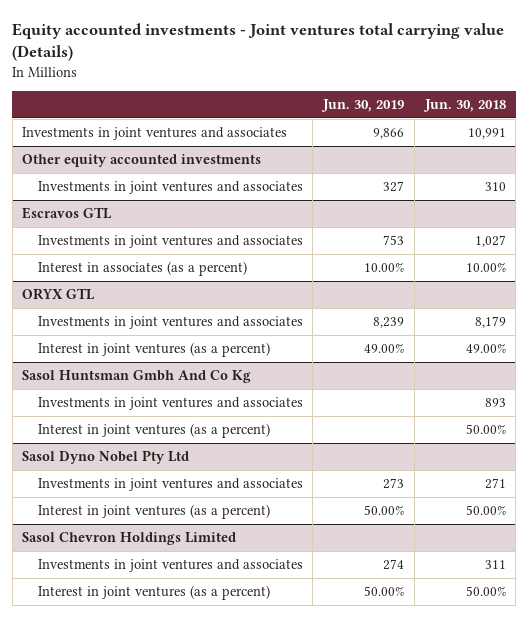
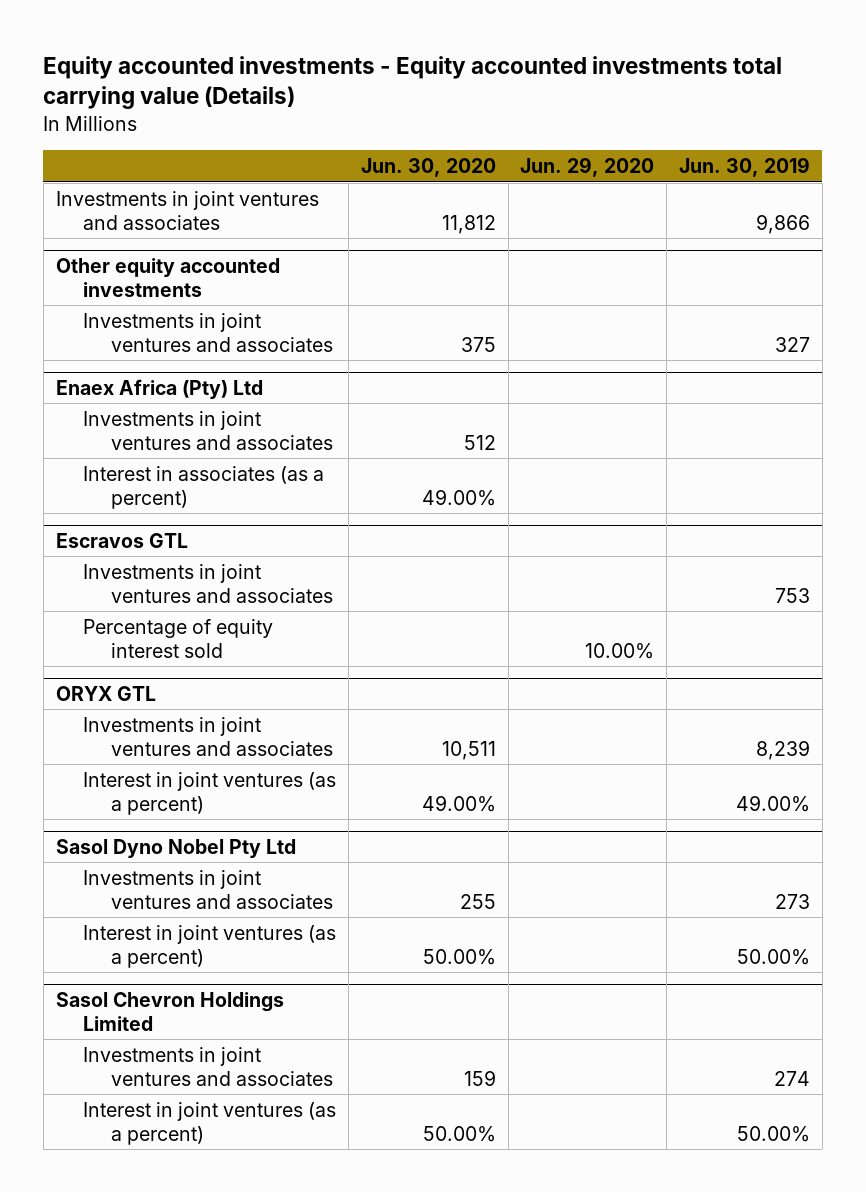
- Equity accounted investments - Joint ventures total carrying value (Details)
+ Equity accounted investments - Equity accounted investments total carrying value (Details)
- | Jun. 30, 2019 | Jun. 30, 2018
+ | Jun. 30, 2020 | Jun. 29, 2020 | Jun. 30, 2019
+ Enaex Africa (Pty) Ltd
+ Investments in joint ventures and associates | 512 | |
+ Interest in associates (as a percent) | 49.00% | |
@ Escravos GTL
- Interest in associates (as a percent) | 10.00% | 10.00%
+ Percentage of equity interest sold | | 10.00% |
- Sasol Huntsman Gmbh And Co Kg
- Investments in joint ventures and associates | | 893
- Interest in joint ventures (as a percent) | | 50.00%

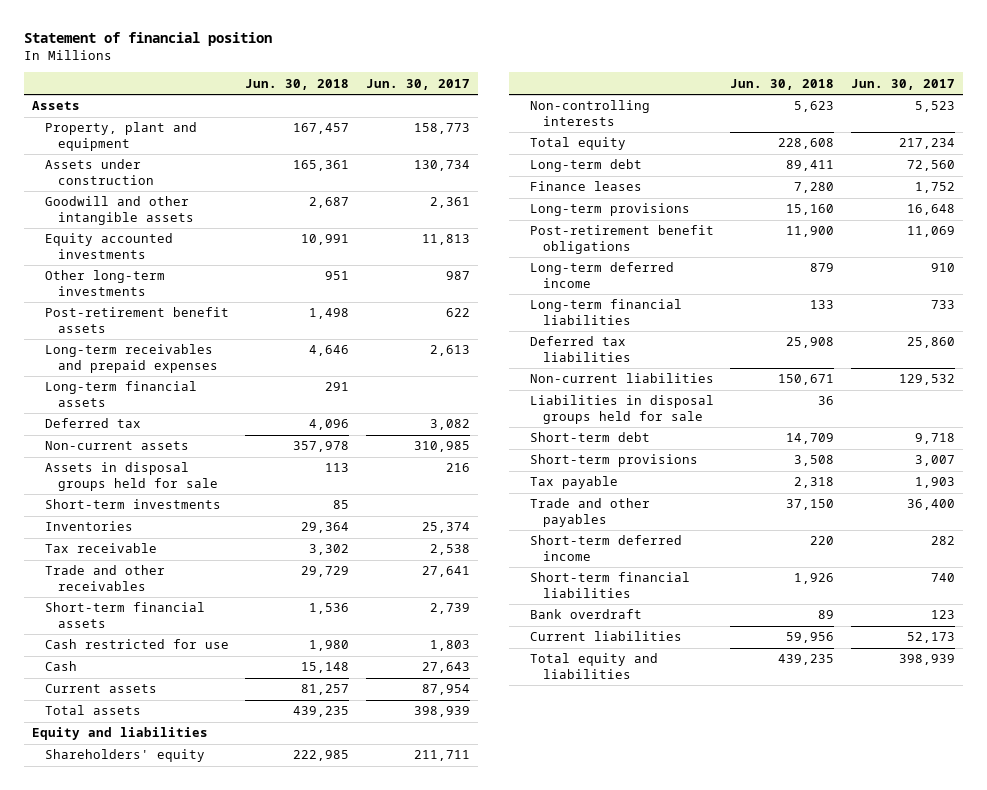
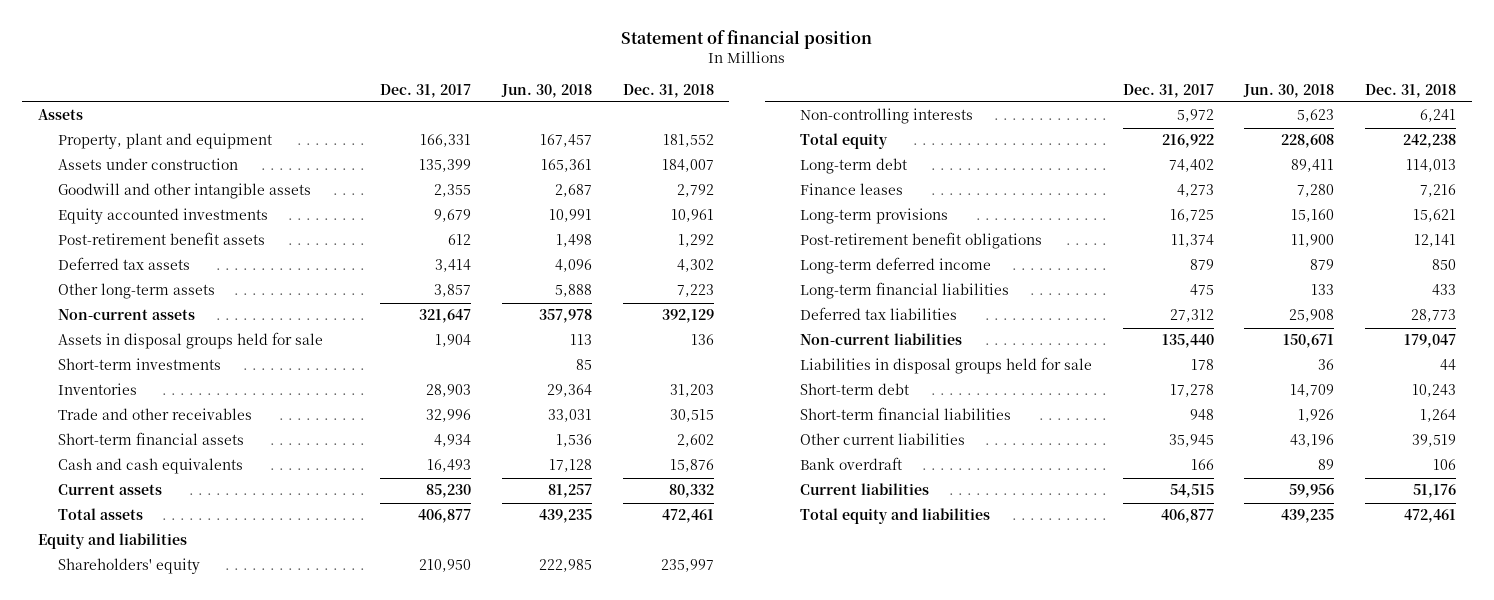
- | Jun. 30, 2018 | Jun. 30, 2017
+ | Dec. 31, 2017 | Jun. 30, 2018 | Dec. 31, 2018
- Other long-term investments | 951 | 987
- Long-term receivables and prepaid expenses | 4,646 | 2,613
- Long-term financial assets | 291 |
- Deferred tax | 4,096 | 3,082
+ Deferred tax assets | 3,414 | 4,096 | 4,302
+ Other long-term assets | 3,857 | 5,888 | 7,223
- Tax receivable | 3,302 | 2,538
- Trade and other receivables | 29,729 | 27,641
+ Trade and other receivables | 32,996 | 33,031 | 30,515
- Cash restricted for use | 1,980 | 1,803
- Cash | 15,148 | 27,643
+ Cash and cash equivalents | 16,493 | 17,128 | 15,876
- Short-term provisions | 3,508 | 3,007
- Tax payable | 2,318 | 1,903
- Trade and other payables | 37,150 | 36,400
- Short-term deferred income | 220 | 282
+ Other current liabilities | 35,945 | 43,196 | 39,519

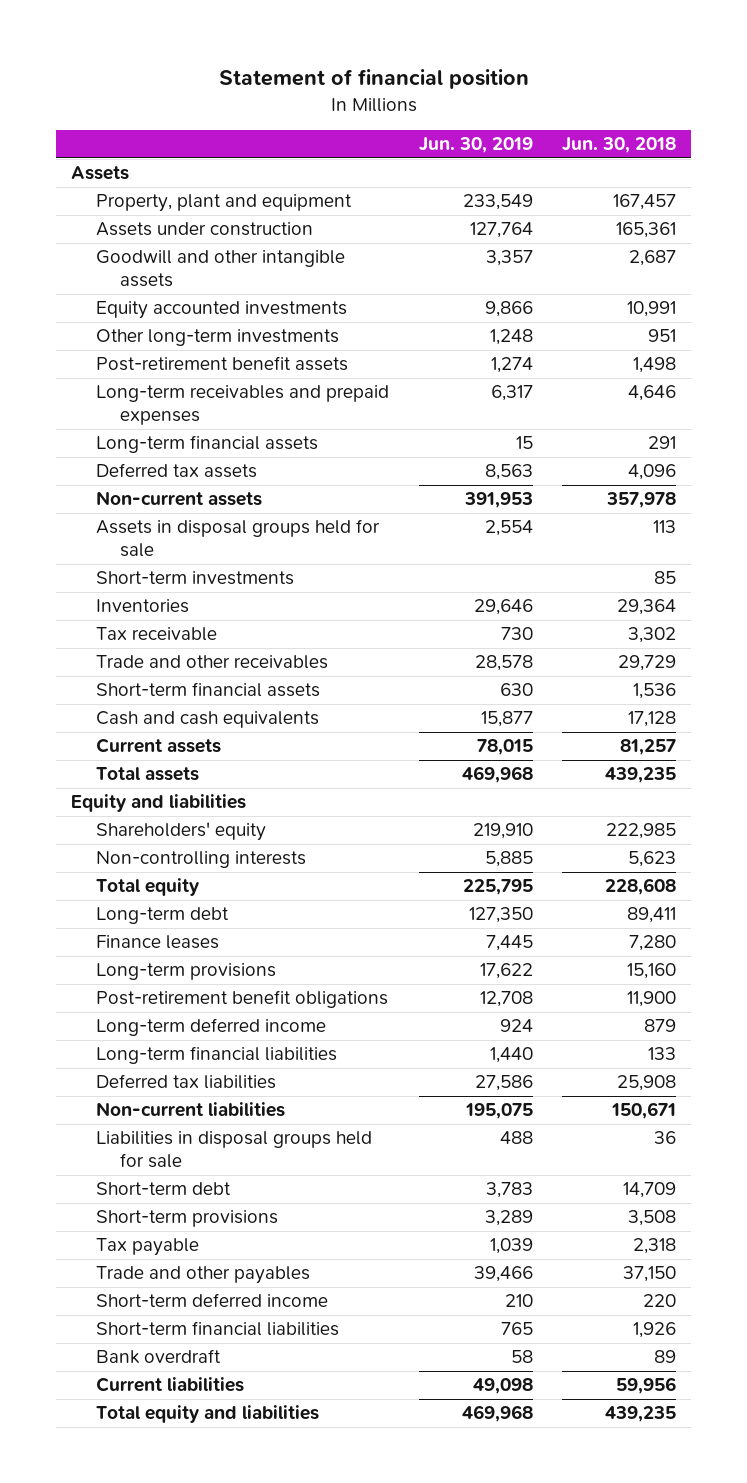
- | Dec. 31, 2017 | Jun. 30, 2018 | Dec. 31, 2018
+ | Jun. 30, 2019 | Jun. 30, 2018
+ Other long-term investments | 1,248 | 951
+ Long-term receivables and prepaid expenses | 6,317 | 4,646
+ Long-term financial assets | 15 | 291
- Other long-term assets | 3,857 | 5,888 | 7,223
- Trade and other receivables | 32,996 | 33,031 | 30,515
+ Tax receivable | 730 | 3,302
+ Trade and other receivables | 28,578 | 29,729
+ Short-term provisions | 3,289 | 3,508
+ Tax payable | 1,039 | 2,318
+ Trade and other payables | 39,466 | 37,150
+ Short-term deferred income | 210 | 220
- Other current liabilities | 35,945 | 43,196 | 39,519

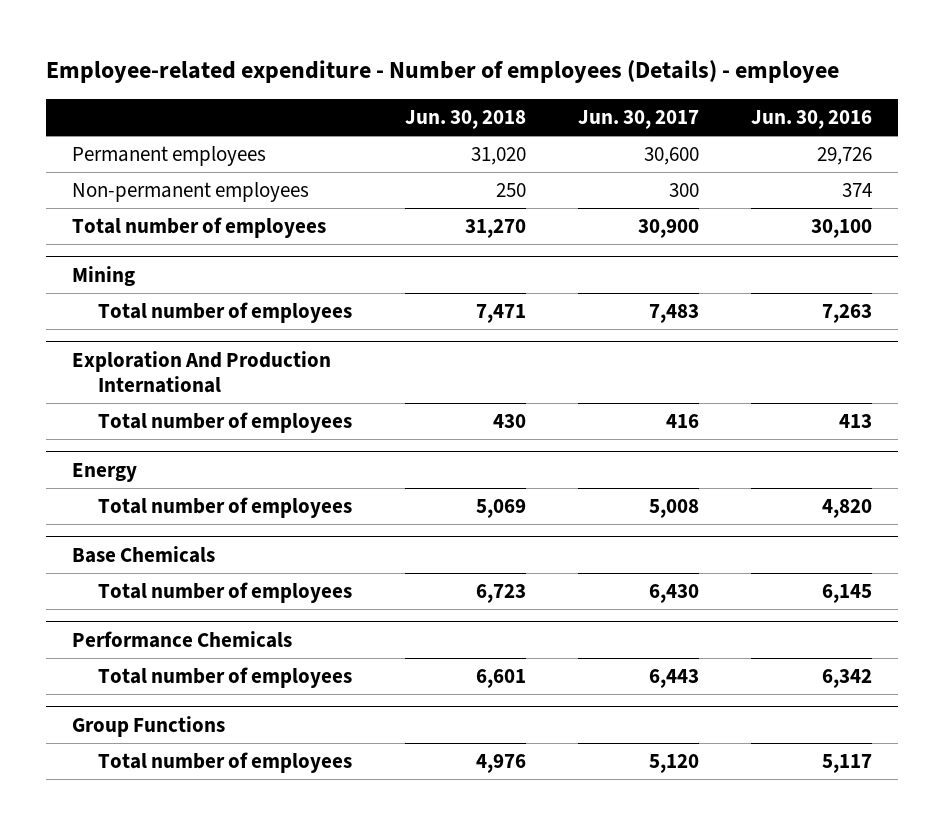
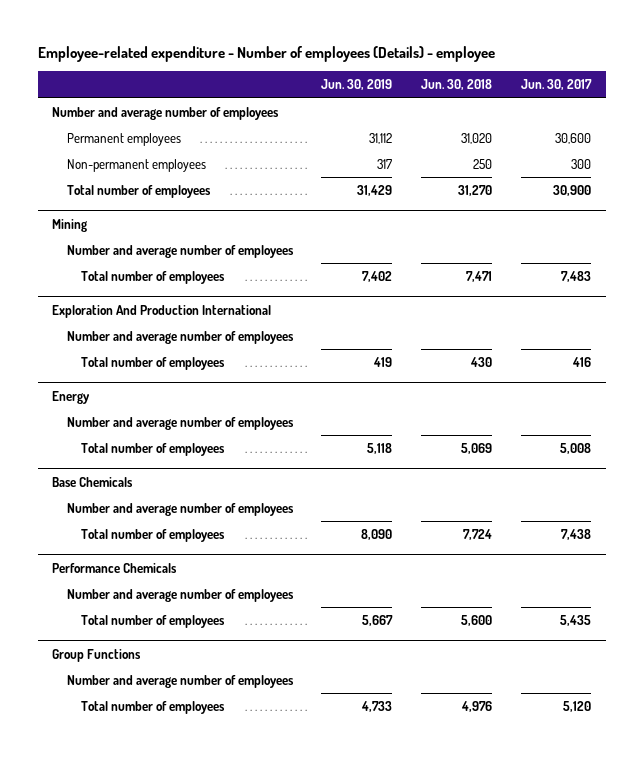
- | Jun. 30, 2018 | Jun. 30, 2017 | Jun. 30, 2016
+ | Jun. 30, 2019 | Jun. 30, 2018 | Jun. 30, 2017
+ Number and average number of employees
@ Mining
+ Number and average number of employees
@ Exploration And Production International
+ Number and average number of employees
@ Energy
+ Number and average number of employees
@ Base Chemicals
- Total number of employees | 6,723 | 6,430 | 6,145
+ Number and average number of employees
+ Total number of employees | 8,090 | 7,724 | 7,438
@ Performance Chemicals
- Total number of employees | 6,601 | 6,443 | 6,342
+ Number and average number of employees
+ Total number of employees | 5,667 | 5,600 | 5,435
@ Group Functions
+ Number and average number of employees

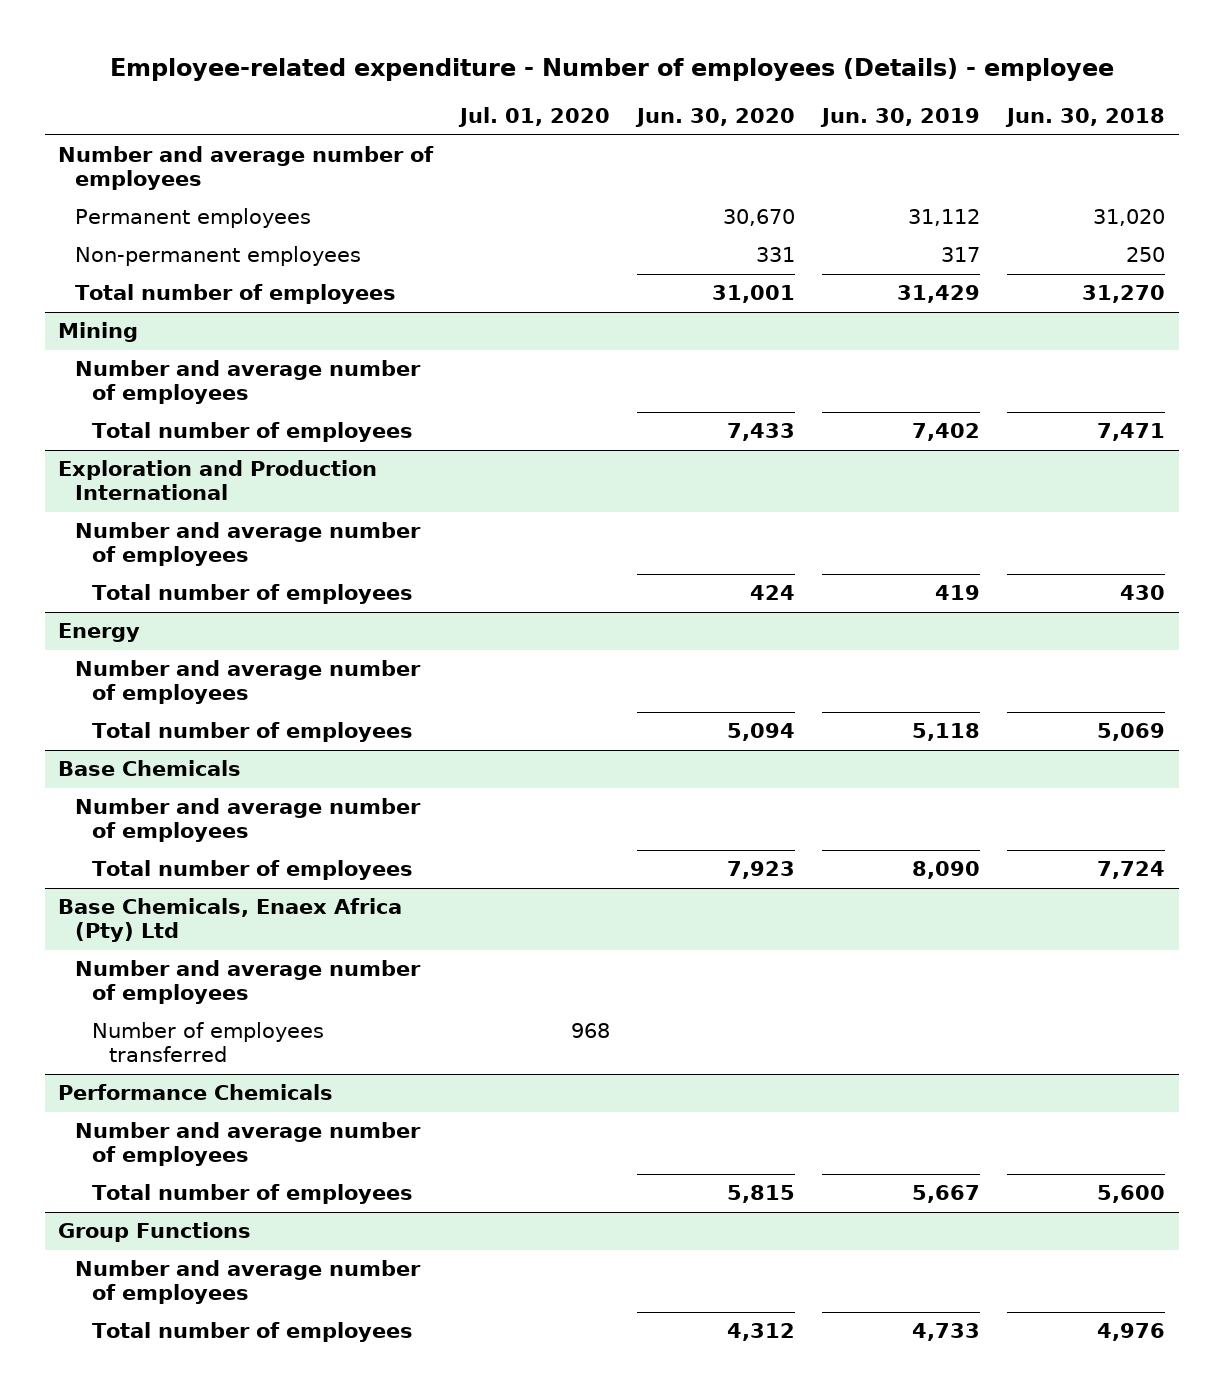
- | Jun. 30, 2019 | Jun. 30, 2018 | Jun. 30, 2017
+ | Jul. 01, 2020 | Jun. 30, 2020 | Jun. 30, 2019 | Jun. 30, 2018
- Exploration And Production International
+ Exploration and Production International
+ Base Chemicals, Enaex Africa (Pty) Ltd
+ Number and average number of employees
+ Number of employees transferred | 968 | | |

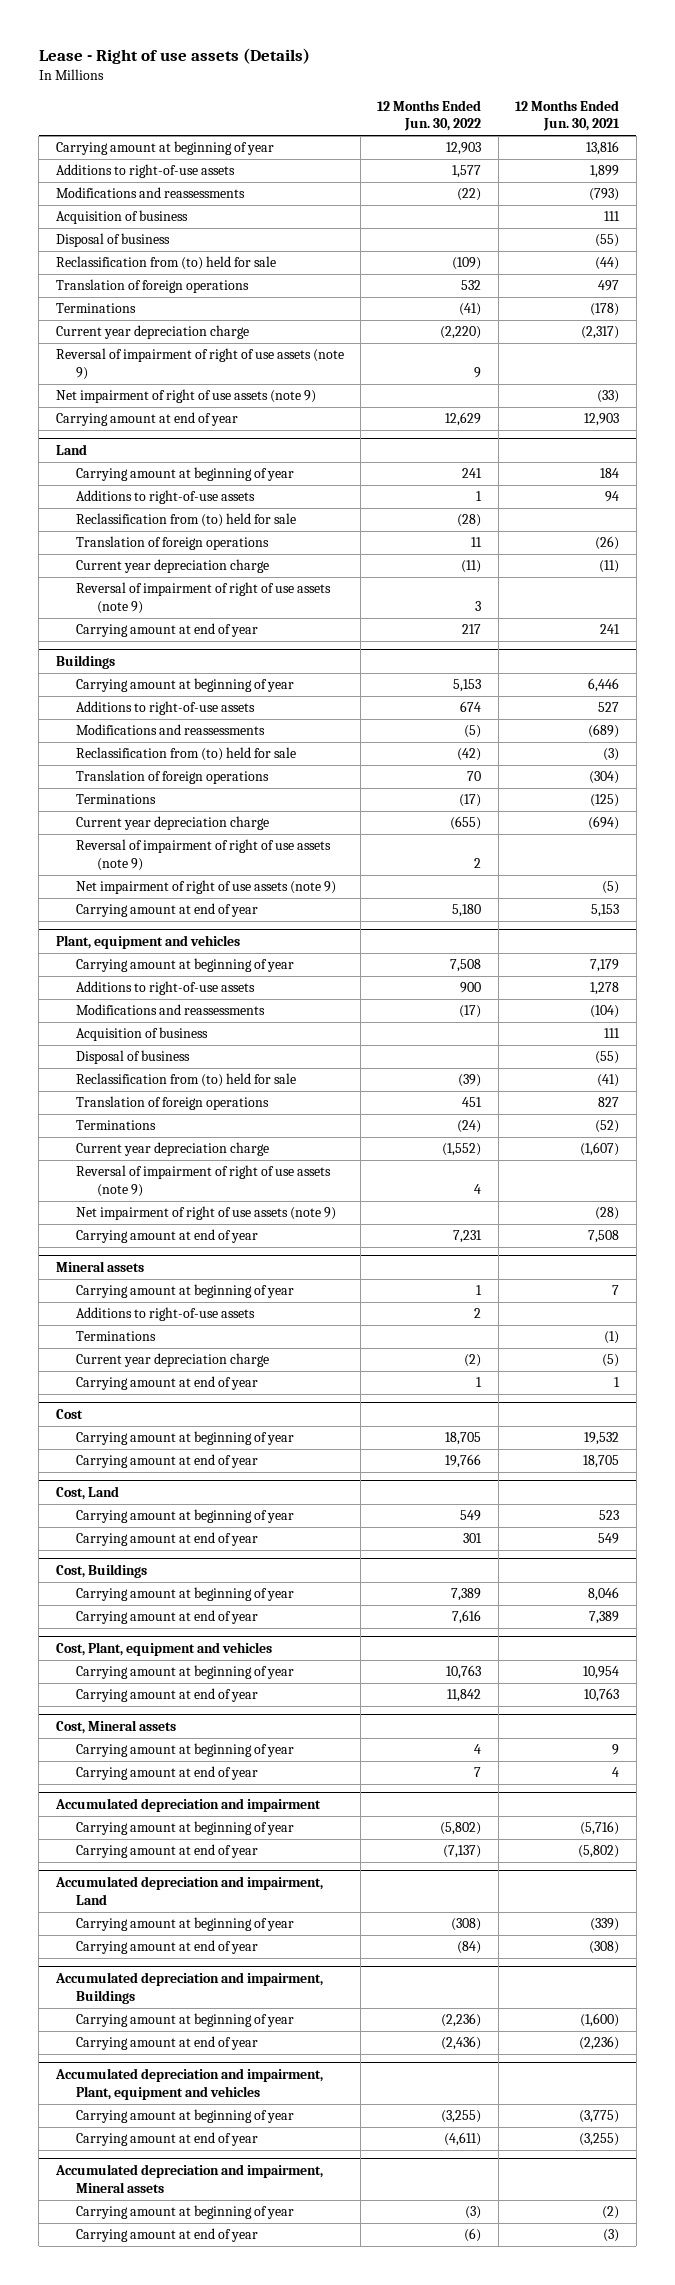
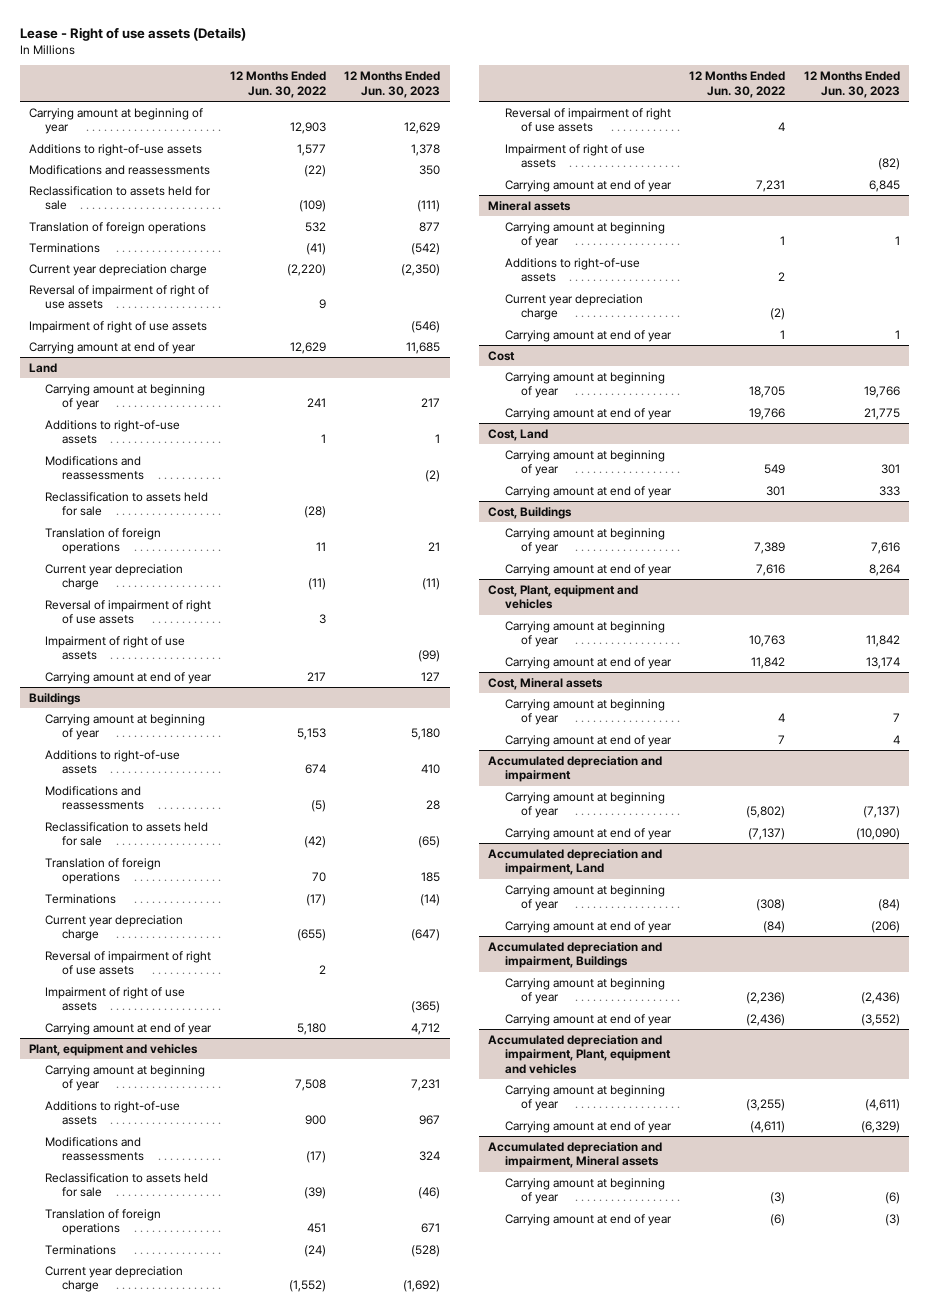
- | 12 Months Ended Jun. 30, 2022 | 12 Months Ended Jun. 30, 2021
+ | 12 Months Ended Jun. 30, 2022 | 12 Months Ended Jun. 30, 2023
- Acquisition of business | | 111
- Disposal of business | | (55)
- Reclassification from (to) held for sale | (109) | (44)
+ Reclassification to assets held for sale | (109) | (111)
- Reversal of impairment of right of use assets (note 9) | 9 |
- Net impairment of right of use assets (note 9) | | (33)
+ Reversal of impairment of right of use assets | 9 |
+ Impairment of right of use assets | | (546)
@ Land
- Reclassification from (to) held for sale | (28) |
+ Modifications and reassessments | | (2)
+ Reclassification to assets held for sale | (28) |
- Reversal of impairment of right of use assets (note 9) | 3 |
+ Reversal of impairment of right of use assets | 3 |
+ Impairment of right of use assets | | (99)
@ Buildings
- Reclassification from (to) held for sale | (42) | (3)
+ Reclassification to assets held for sale | (42) | (65)
- Reversal of impairment of right of use assets (note 9) | 2 |
- Net impairment of right of use assets (note 9) | | (5)
+ Reversal of impairment of right of use assets | 2 |
+ Impairment of right of use assets | | (365)
@ Plant, equipment and vehicles
- Acquisition of business | | 111
- Disposal of business | | (55)
- Reclassification from (to) held for sale | (39) | (41)
+ Reclassification to assets held for sale | (39) | (46)
- Reversal of impairment of right of use assets (note 9) | 4 |
- Net impairment of right of use assets (note 9) | | (28)
+ Reversal of impairment of right of use assets | 4 |
+ Impairment of right of use assets | | (82)
@ Mineral assets
- Terminations | | (1)

